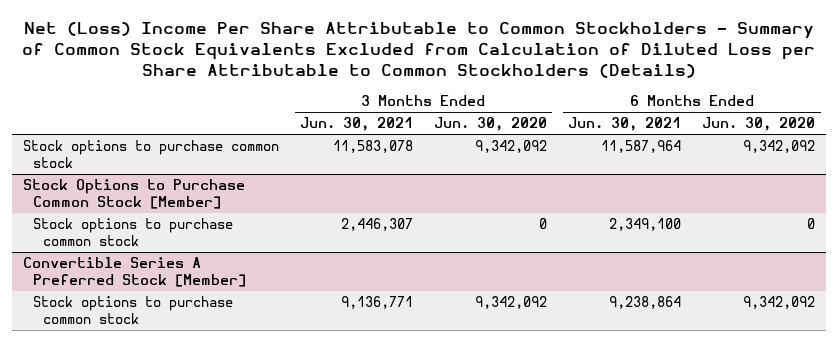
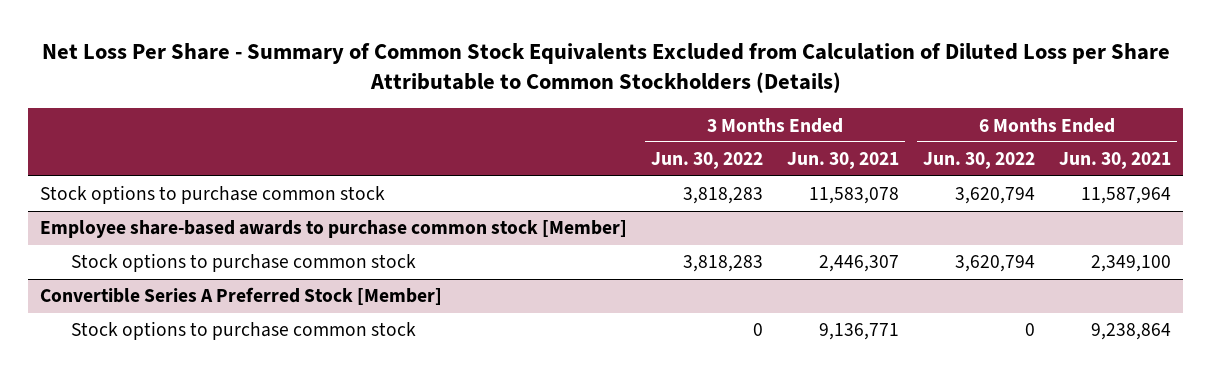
- Net (Loss) Income Per Share Attributable to Common Stockholders - Summary of Common Stock Equivalents Excluded from Calculation of Diluted Loss per Share Attributable to Common Stockholders (Details)
+ Net Loss Per Share - Summary of Common Stock Equivalents Excluded from Calculation of Diluted Loss per Share Attributable to Common Stockholders (Details)
- | 3 Months Ended Jun. 30, 2021 | 3 Months Ended Jun. 30, 2020 | 6 Months Ended Jun. 30, 2021 | 6 Months Ended Jun. 30, 2020
+ | 3 Months Ended Jun. 30, 2022 | 3 Months Ended Jun. 30, 2021 | 6 Months Ended Jun. 30, 2022 | 6 Months Ended Jun. 30, 2021
- Stock Options to Purchase Common Stock [Member]
+ Employee share-based awards to purchase common stock [Member]

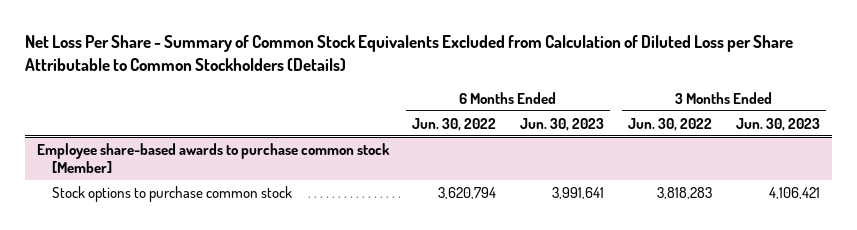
- | 3 Months Ended Jun. 30, 2022 | 3 Months Ended Jun. 30, 2021 | 6 Months Ended Jun. 30, 2022 | 6 Months Ended Jun. 30, 2021
+ | 6 Months Ended Jun. 30, 2022 | 6 Months Ended Jun. 30, 2023 | 3 Months Ended Jun. 30, 2022 | 3 Months Ended Jun. 30, 2023
- Stock options to purchase common stock | 3,818,283 | 11,583,078 | 3,620,794 | 11,587,964
- Convertible Series A Preferred Stock [Member]
- Stock options to purchase common stock | 0 | 9,136,771 | 0 | 9,238,864

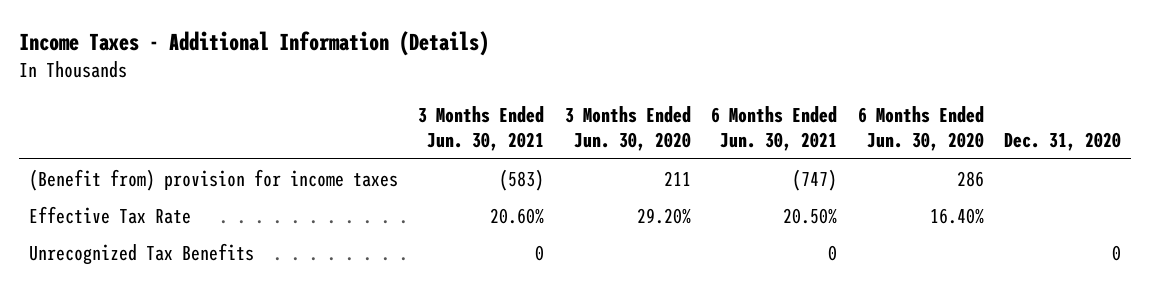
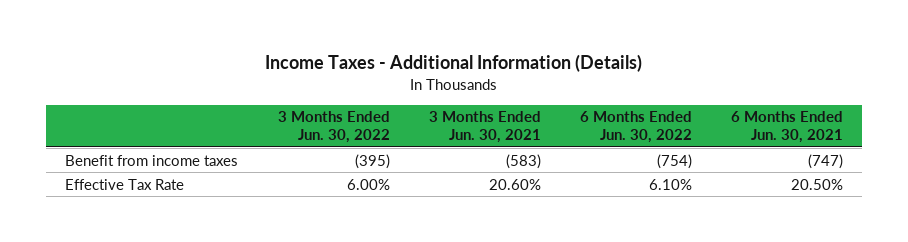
- | 3 Months Ended Jun. 30, 2021 | 3 Months Ended Jun. 30, 2020 | 6 Months Ended Jun. 30, 2021 | 6 Months Ended Jun. 30, 2020 | Dec. 31, 2020
+ | 3 Months Ended Jun. 30, 2022 | 3 Months Ended Jun. 30, 2021 | 6 Months Ended Jun. 30, 2022 | 6 Months Ended Jun. 30, 2021
- (Benefit from) provision for income taxes | (583) | 211 | (747) | 286 |
+ Benefit from income taxes | (395) | (583) | (754) | (747)
- Unrecognized Tax Benefits | 0 | | 0 | | 0

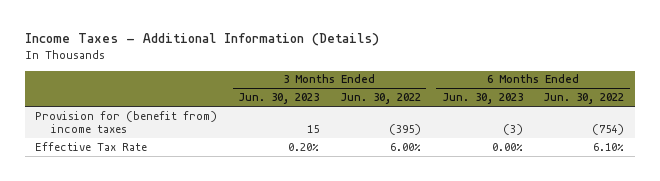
- | 3 Months Ended Jun. 30, 2022 | 3 Months Ended Jun. 30, 2021 | 6 Months Ended Jun. 30, 2022 | 6 Months Ended Jun. 30, 2021
+ | 3 Months Ended Jun. 30, 2023 | 3 Months Ended Jun. 30, 2022 | 6 Months Ended Jun. 30, 2023 | 6 Months Ended Jun. 30, 2022
- Benefit from income taxes | (395) | (583) | (754) | (747)
+ Provision for (benefit from) income taxes | 15 | (395) | (3) | (754)

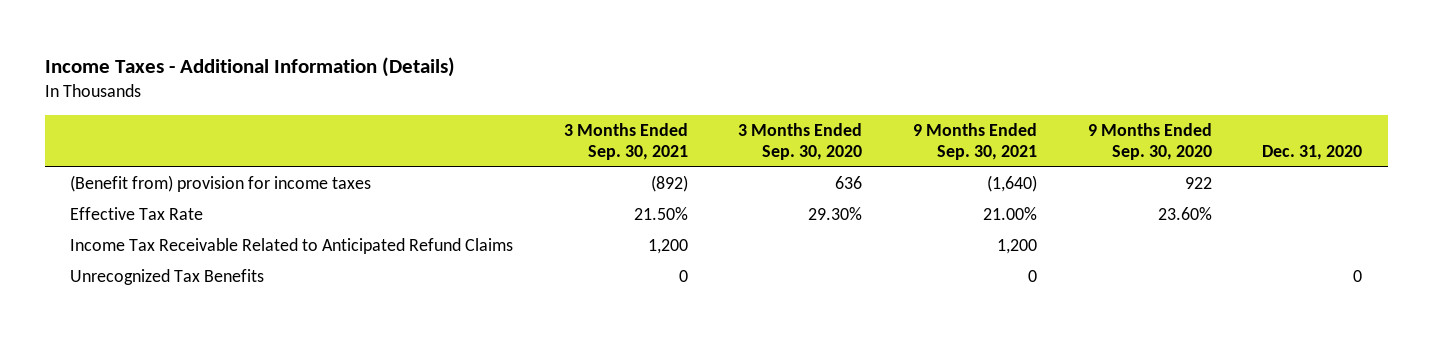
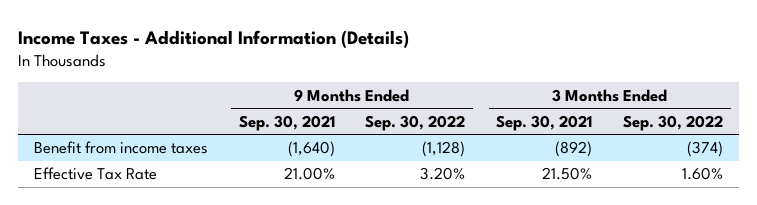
- | 3 Months Ended Sep. 30, 2021 | 3 Months Ended Sep. 30, 2020 | 9 Months Ended Sep. 30, 2021 | 9 Months Ended Sep. 30, 2020 | Dec. 31, 2020
+ | 9 Months Ended Sep. 30, 2021 | 9 Months Ended Sep. 30, 2022 | 3 Months Ended Sep. 30, 2021 | 3 Months Ended Sep. 30, 2022
- (Benefit from) provision for income taxes | (892) | 636 | (1,640) | 922 |
+ Benefit from income taxes | (1,640) | (1,128) | (892) | (374)
- Income Tax Receivable Related to Anticipated Refund Claims | 1,200 | | 1,200 | |
- Unrecognized Tax Benefits | 0 | | 0 | | 0

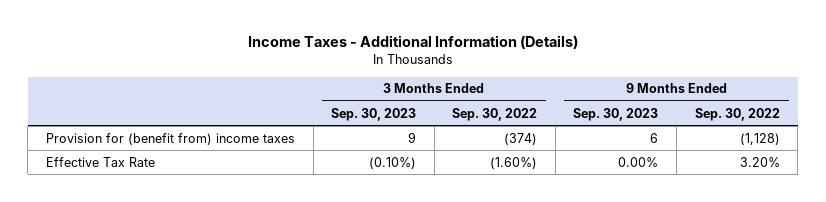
- | 9 Months Ended Sep. 30, 2021 | 9 Months Ended Sep. 30, 2022 | 3 Months Ended Sep. 30, 2021 | 3 Months Ended Sep. 30, 2022
+ | 3 Months Ended Sep. 30, 2023 | 3 Months Ended Sep. 30, 2022 | 9 Months Ended Sep. 30, 2023 | 9 Months Ended Sep. 30, 2022
- Benefit from income taxes | (1,640) | (1,128) | (892) | (374)
- Effective Tax Rate | 21.00% | 3.20% | 21.50% | 1.60%
+ Provision for (benefit from) income taxes | 9 | (374) | 6 | (1,128)
+ Effective Tax Rate | (0.10%) | (1.60%) | 0.00% | 3.20%

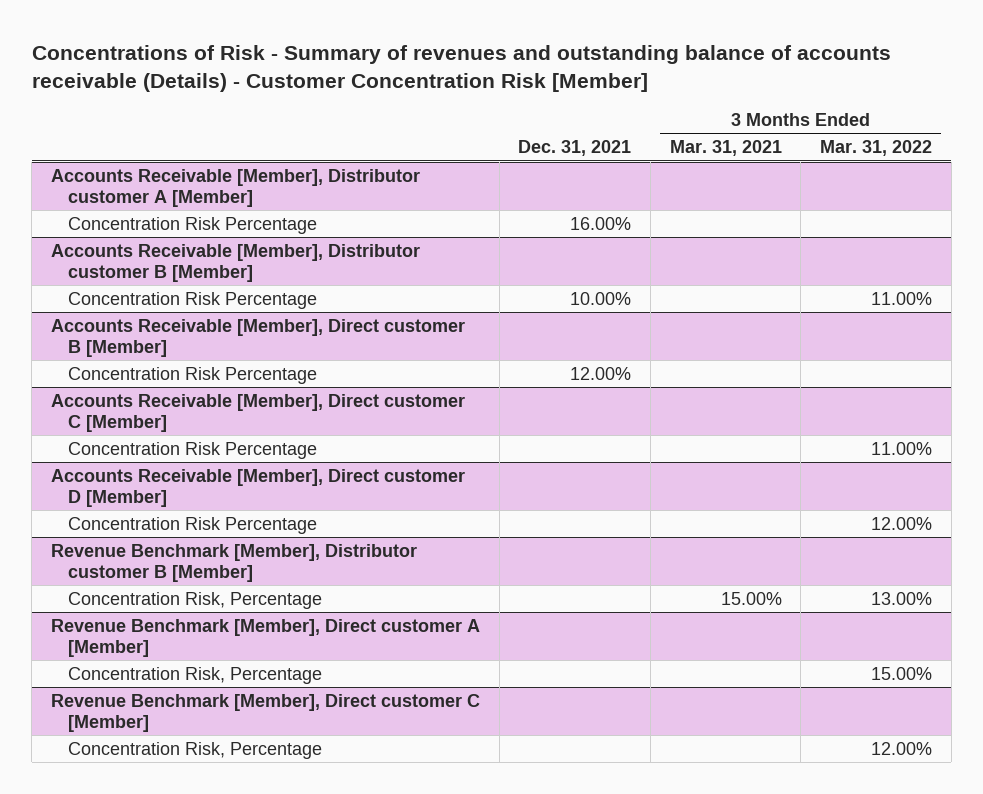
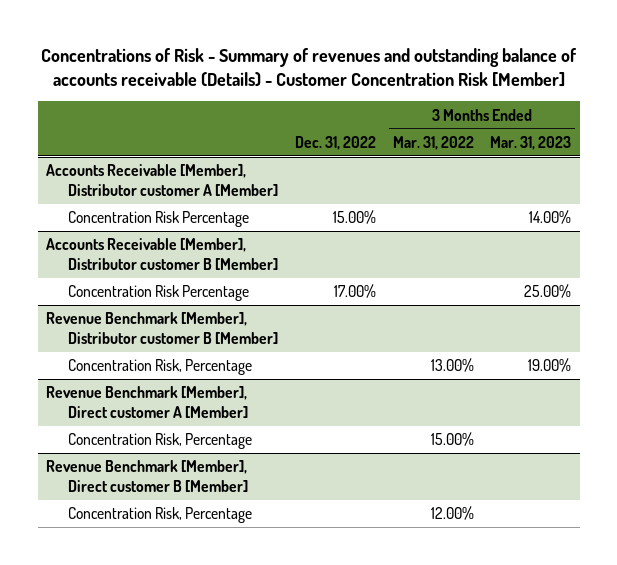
- | Dec. 31, 2021 | 3 Months Ended Mar. 31, 2021 | 3 Months Ended Mar. 31, 2022
+ | Dec. 31, 2022 | 3 Months Ended Mar. 31, 2022 | 3 Months Ended Mar. 31, 2023
@ Accounts Receivable [Member], Distributor customer B [Member]
- Concentration Risk Percentage | 10.00% | | 11.00%
- Accounts Receivable [Member], Direct customer B [Member]
- Accounts Receivable [Member], Direct customer C [Member]
- Concentration Risk Percentage | | | 11.00%
- Accounts Receivable [Member], Direct customer D [Member]
- Concentration Risk Percentage | | | 12.00%
- Revenue Benchmark [Member], Direct customer C [Member]
+ Revenue Benchmark [Member], Direct customer B [Member]

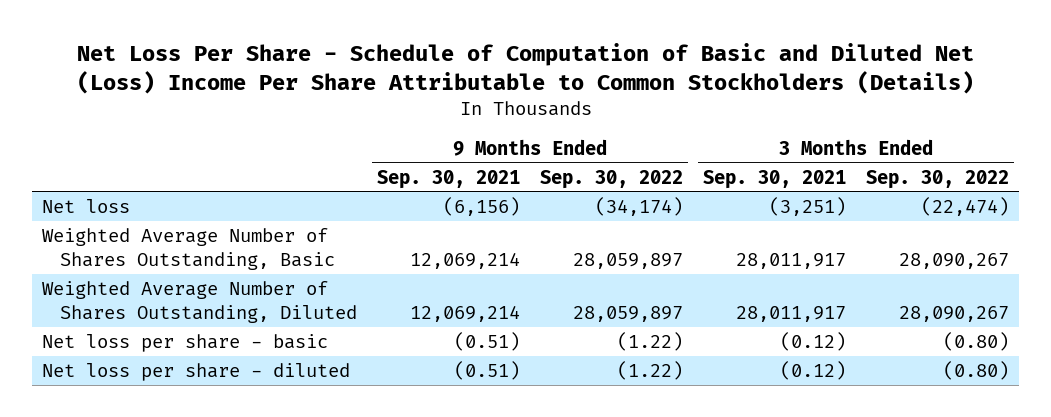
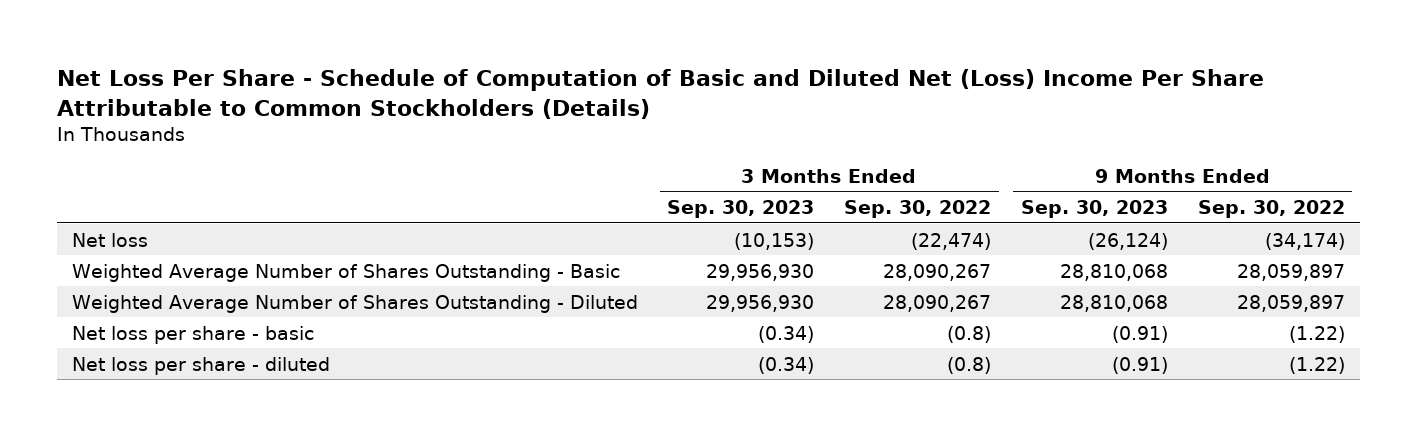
- | 9 Months Ended Sep. 30, 2021 | 9 Months Ended Sep. 30, 2022 | 3 Months Ended Sep. 30, 2021 | 3 Months Ended Sep. 30, 2022
+ | 3 Months Ended Sep. 30, 2023 | 3 Months Ended Sep. 30, 2022 | 9 Months Ended Sep. 30, 2023 | 9 Months Ended Sep. 30, 2022
- Weighted Average Number of Shares Outstanding, Basic | 12,069,214 | 28,059,897 | 28,011,917 | 28,090,267
- Weighted Average Number of Shares Outstanding, Diluted | 12,069,214 | 28,059,897 | 28,011,917 | 28,090,267
- Net loss per share - basic | (0.51) | (1.22) | (0.12) | (0.80)
- Net loss per share - diluted | (0.51) | (1.22) | (0.12) | (0.80)
+ Weighted Average Number of Shares Outstanding - Basic | 29,956,930 | 28,090,267 | 28,810,068 | 28,059,897
+ Weighted Average Number of Shares Outstanding - Diluted | 29,956,930 | 28,090,267 | 28,810,068 | 28,059,897
+ Net loss per share - basic | (0.34) | (0.8) | (0.91) | (1.22)
+ Net loss per share - diluted | (0.34) | (0.8) | (0.91) | (1.22)

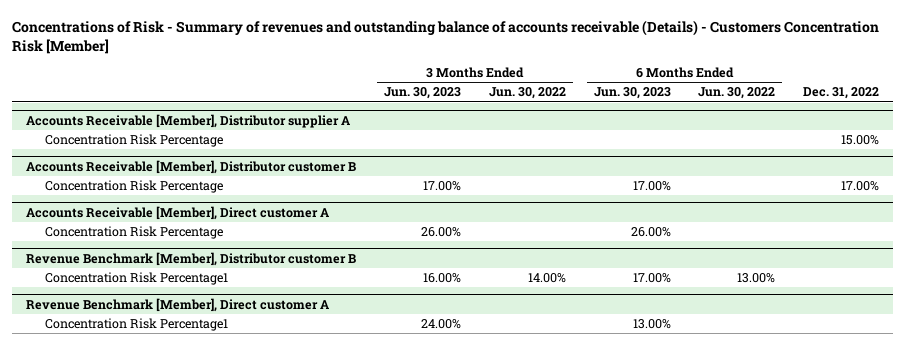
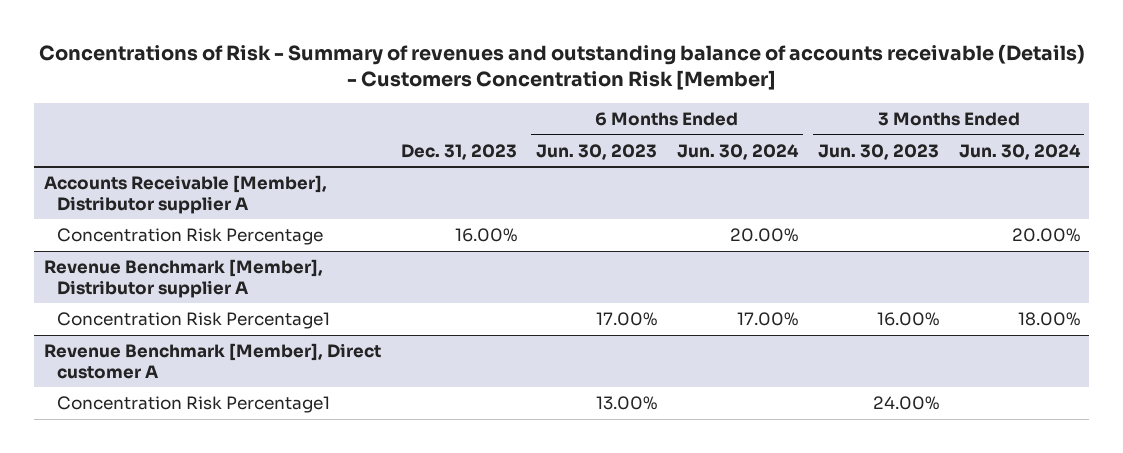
- | 3 Months Ended Jun. 30, 2023 | 3 Months Ended Jun. 30, 2022 | 6 Months Ended Jun. 30, 2023 | 6 Months Ended Jun. 30, 2022 | Dec. 31, 2022
+ | Dec. 31, 2023 | 6 Months Ended Jun. 30, 2023 | 6 Months Ended Jun. 30, 2024 | 3 Months Ended Jun. 30, 2023 | 3 Months Ended Jun. 30, 2024
- Accounts Receivable [Member], Distributor customer B
- Concentration Risk Percentage | 17.00% | | 17.00% | | 17.00%
- Accounts Receivable [Member], Direct customer A
- Concentration Risk Percentage | 26.00% | | 26.00% | |
- Revenue Benchmark [Member], Distributor customer B
+ Revenue Benchmark [Member], Distributor supplier A

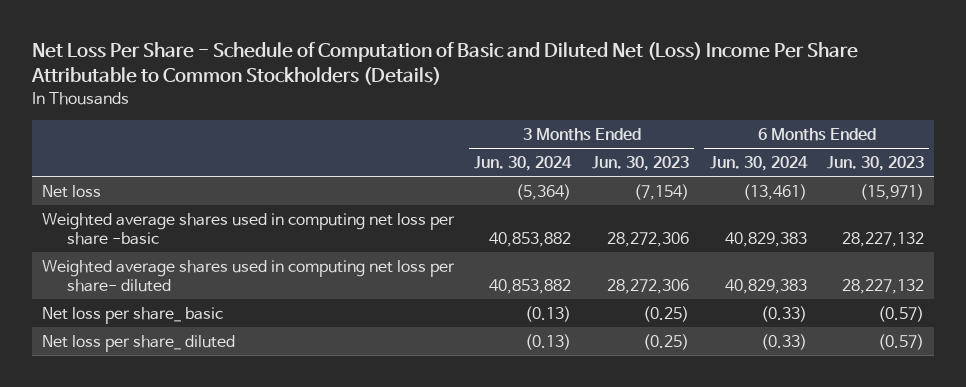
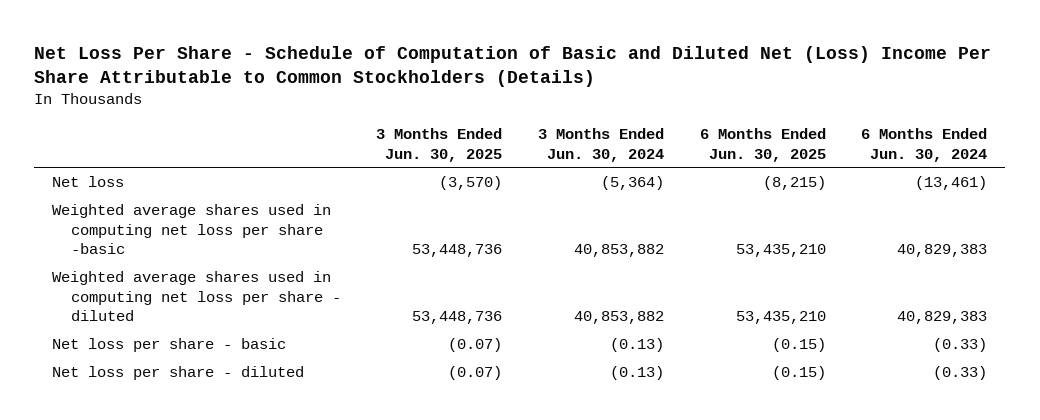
- | 3 Months Ended Jun. 30, 2024 | 3 Months Ended Jun. 30, 2023 | 6 Months Ended Jun. 30, 2024 | 6 Months Ended Jun. 30, 2023
+ | 3 Months Ended Jun. 30, 2025 | 3 Months Ended Jun. 30, 2024 | 6 Months Ended Jun. 30, 2025 | 6 Months Ended Jun. 30, 2024
- Weighted average shares used in computing net loss per share- diluted | 40,853,882 | 28,272,306 | 40,829,383 | 28,227,132
- Net loss per share_ basic | (0.13) | (0.25) | (0.33) | (0.57)
- Net loss per share_ diluted | (0.13) | (0.25) | (0.33) | (0.57)
+ Weighted average shares used in computing net loss per share - diluted | 53,448,736 | 40,853,882 | 53,435,210 | 40,829,383
+ Net loss per share - basic | (0.07) | (0.13) | (0.15) | (0.33)
+ Net loss per share - diluted | (0.07) | (0.13) | (0.15) | (0.33)

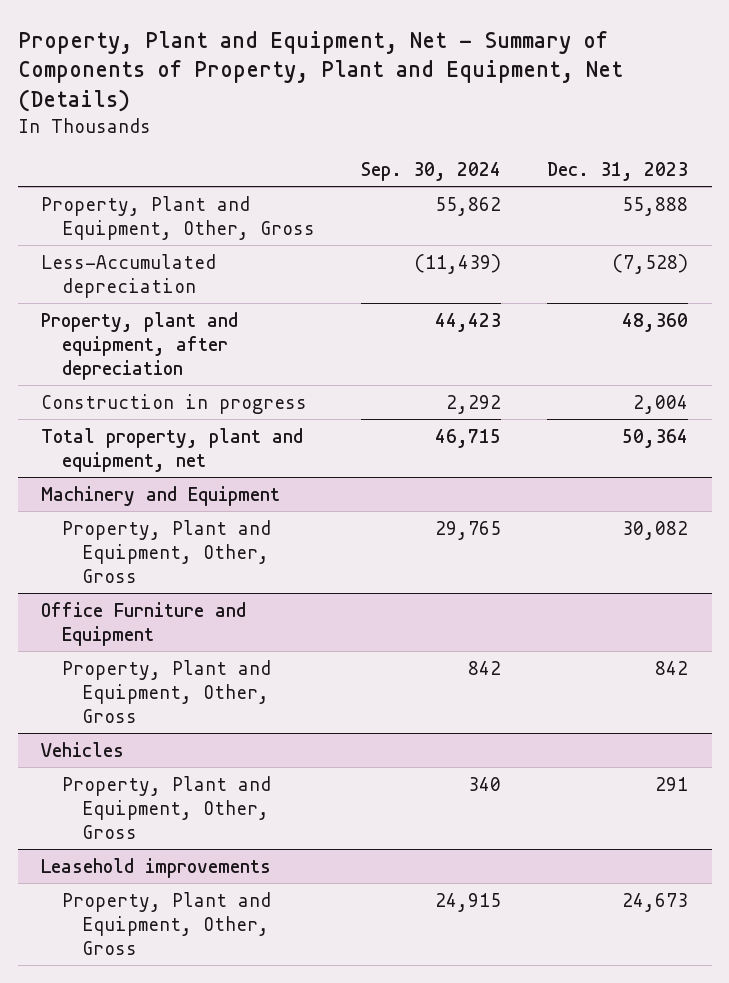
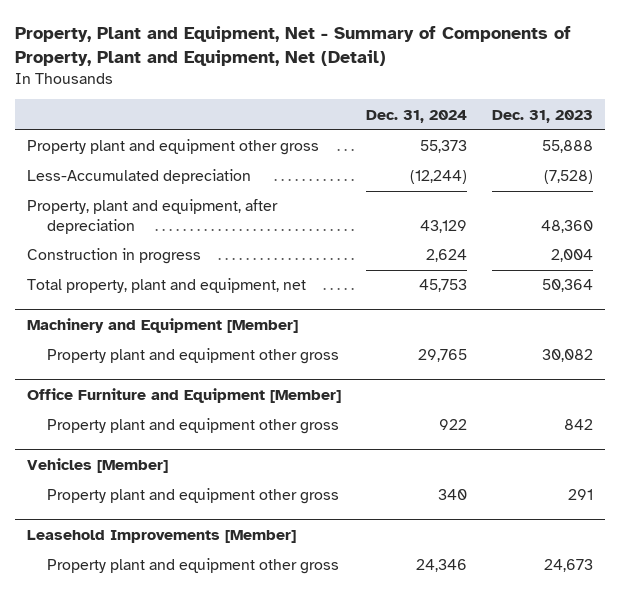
- Property, Plant and Equipment, Net - Summary of Components of Property, Plant and Equipment, Net (Details)
+ Property, Plant and Equipment, Net - Summary of Components of Property, Plant and Equipment, Net (Detail)
- | Sep. 30, 2024 | Dec. 31, 2023
+ | Dec. 31, 2024 | Dec. 31, 2023
- Property, Plant and Equipment, Other, Gross | 55,862 | 55,888
+ Property plant and equipment other gross | 55,373 | 55,888
- Machinery and Equipment
- Property, Plant and Equipment, Other, Gross | 29,765 | 30,082
- Office Furniture and Equipment
- Property, Plant and Equipment, Other, Gross | 842 | 842
- Vehicles
- Property, Plant and Equipment, Other, Gross | 340 | 291
- Leasehold improvements
- Property, Plant and Equipment, Other, Gross | 24,915 | 24,673
+ Machinery and Equipment [Member]
+ Property plant and equipment other gross | 29,765 | 30,082
+ Office Furniture and Equipment [Member]
+ Property plant and equipment other gross | 922 | 842
+ Vehicles [Member]
+ Property plant and equipment other gross | 340 | 291
+ Leasehold Improvements [Member]
+ Property plant and equipment other gross | 24,346 | 24,673

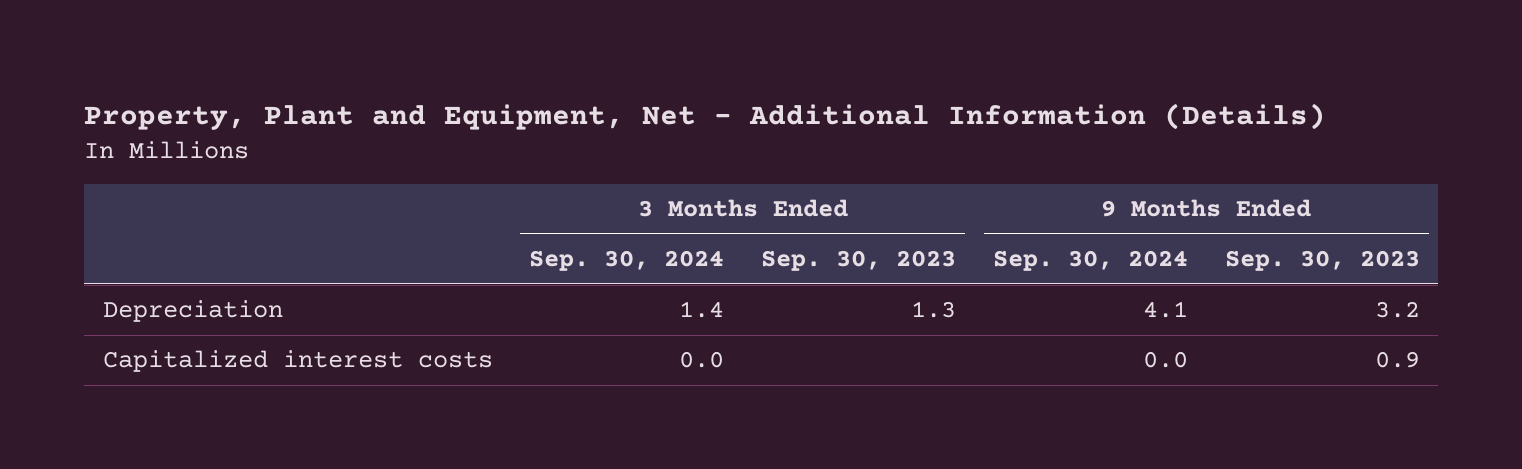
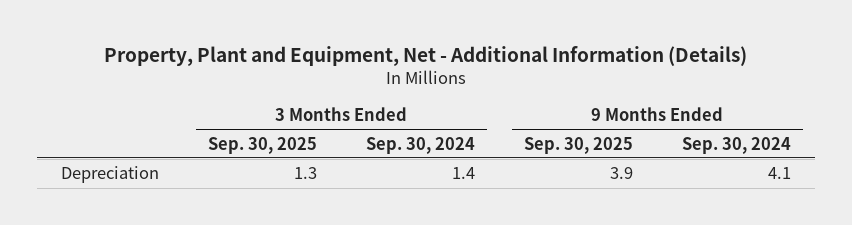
- | 3 Months Ended Sep. 30, 2024 | 3 Months Ended Sep. 30, 2023 | 9 Months Ended Sep. 30, 2024 | 9 Months Ended Sep. 30, 2023
+ | 3 Months Ended Sep. 30, 2025 | 3 Months Ended Sep. 30, 2024 | 9 Months Ended Sep. 30, 2025 | 9 Months Ended Sep. 30, 2024
- Capitalized interest costs | 0.0 | | 0.0 | 0.9

